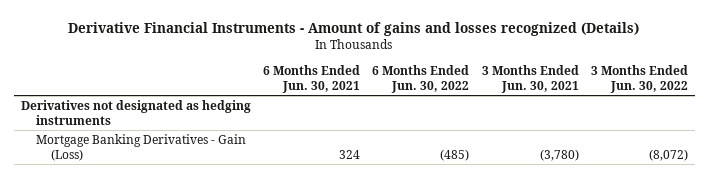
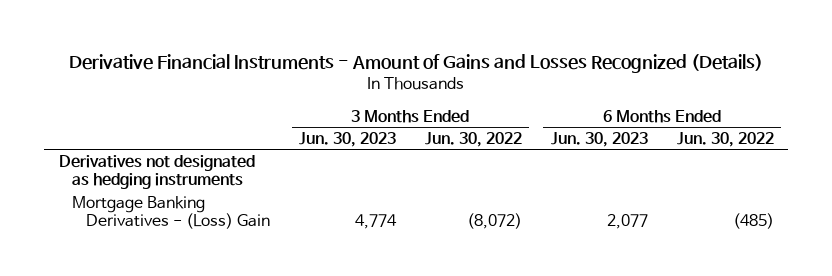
- Derivative Financial Instruments - Amount of gains and losses recognized (Details)
+ Derivative Financial Instruments - Amount of Gains and Losses Recognized (Details)
- | 6 Months Ended Jun. 30, 2021 | 6 Months Ended Jun. 30, 2022 | 3 Months Ended Jun. 30, 2021 | 3 Months Ended Jun. 30, 2022
+ | 3 Months Ended Jun. 30, 2023 | 3 Months Ended Jun. 30, 2022 | 6 Months Ended Jun. 30, 2023 | 6 Months Ended Jun. 30, 2022
- Mortgage Banking Derivatives - Gain (Loss) | 324 | (485) | (3,780) | (8,072)
+ Mortgage Banking Derivatives - (Loss) Gain | 4,774 | (8,072) | 2,077 | (485)

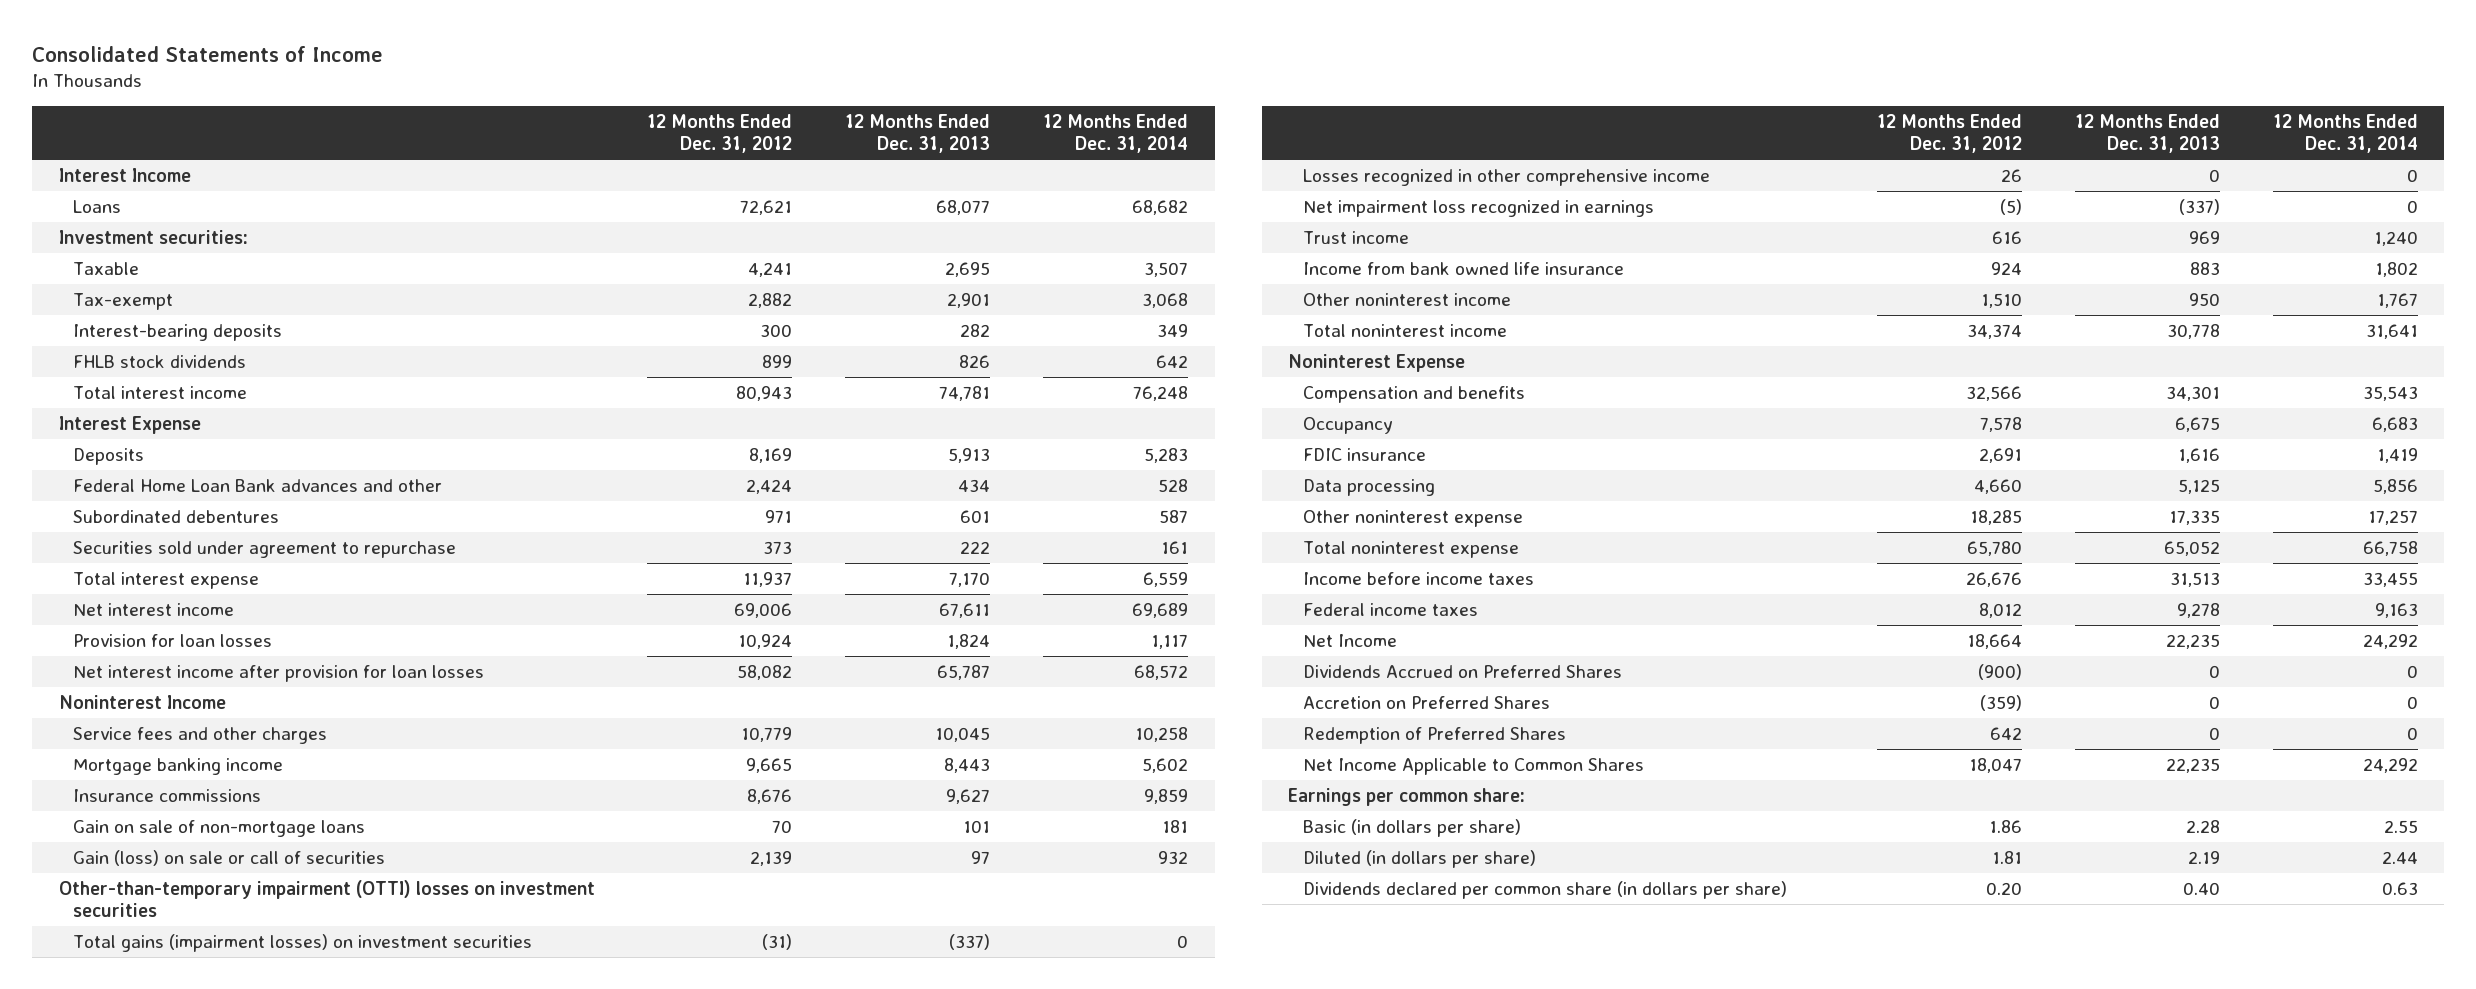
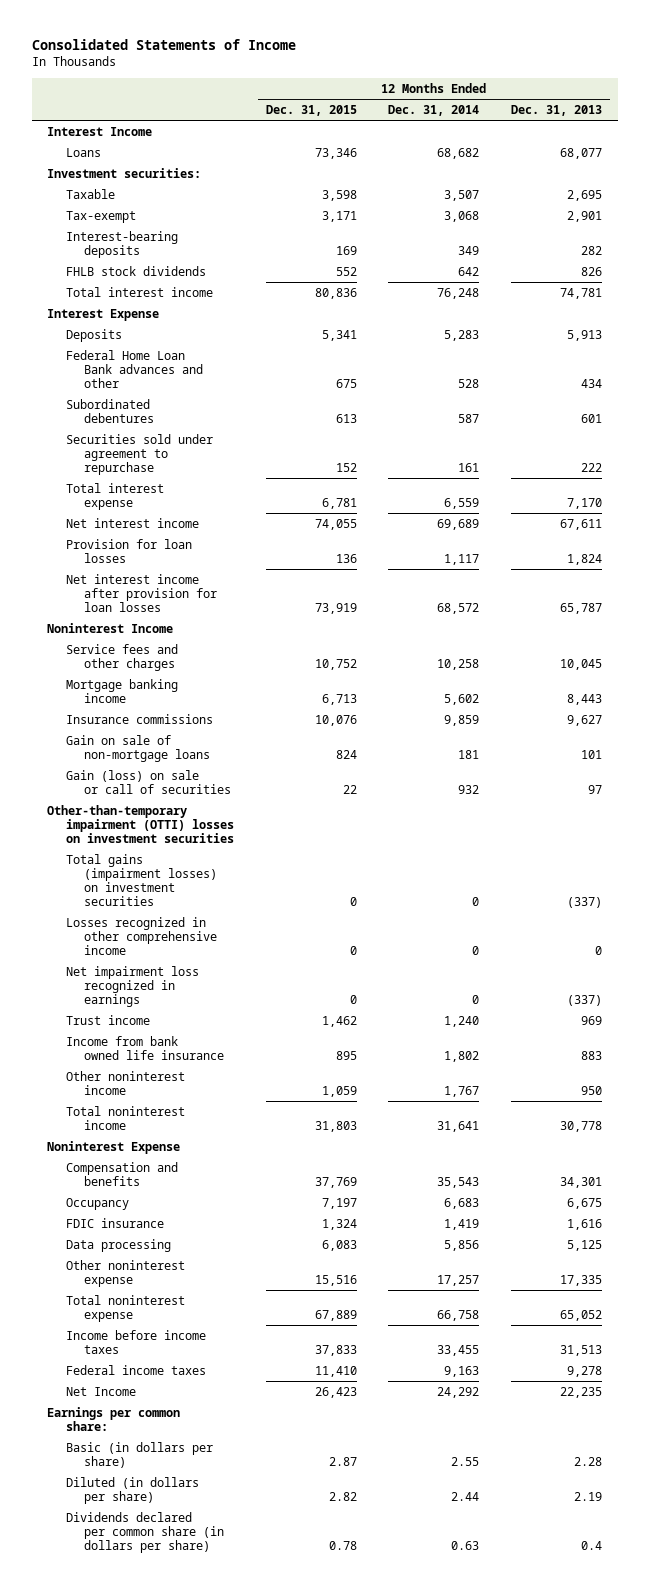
- | 12 Months Ended Dec. 31, 2012 | 12 Months Ended Dec. 31, 2013 | 12 Months Ended Dec. 31, 2014
+ | 12 Months Ended Dec. 31, 2015 | 12 Months Ended Dec. 31, 2014 | 12 Months Ended Dec. 31, 2013
- Dividends Accrued on Preferred Shares | (900) | 0 | 0
- Accretion on Preferred Shares | (359) | 0 | 0
- Redemption of Preferred Shares | 642 | 0 | 0
- Net Income Applicable to Common Shares | 18,047 | 22,235 | 24,292
- Dividends declared per common share (in dollars per share) | 0.20 | 0.40 | 0.63
+ Dividends declared per common share (in dollars per share) | 0.78 | 0.63 | 0.4

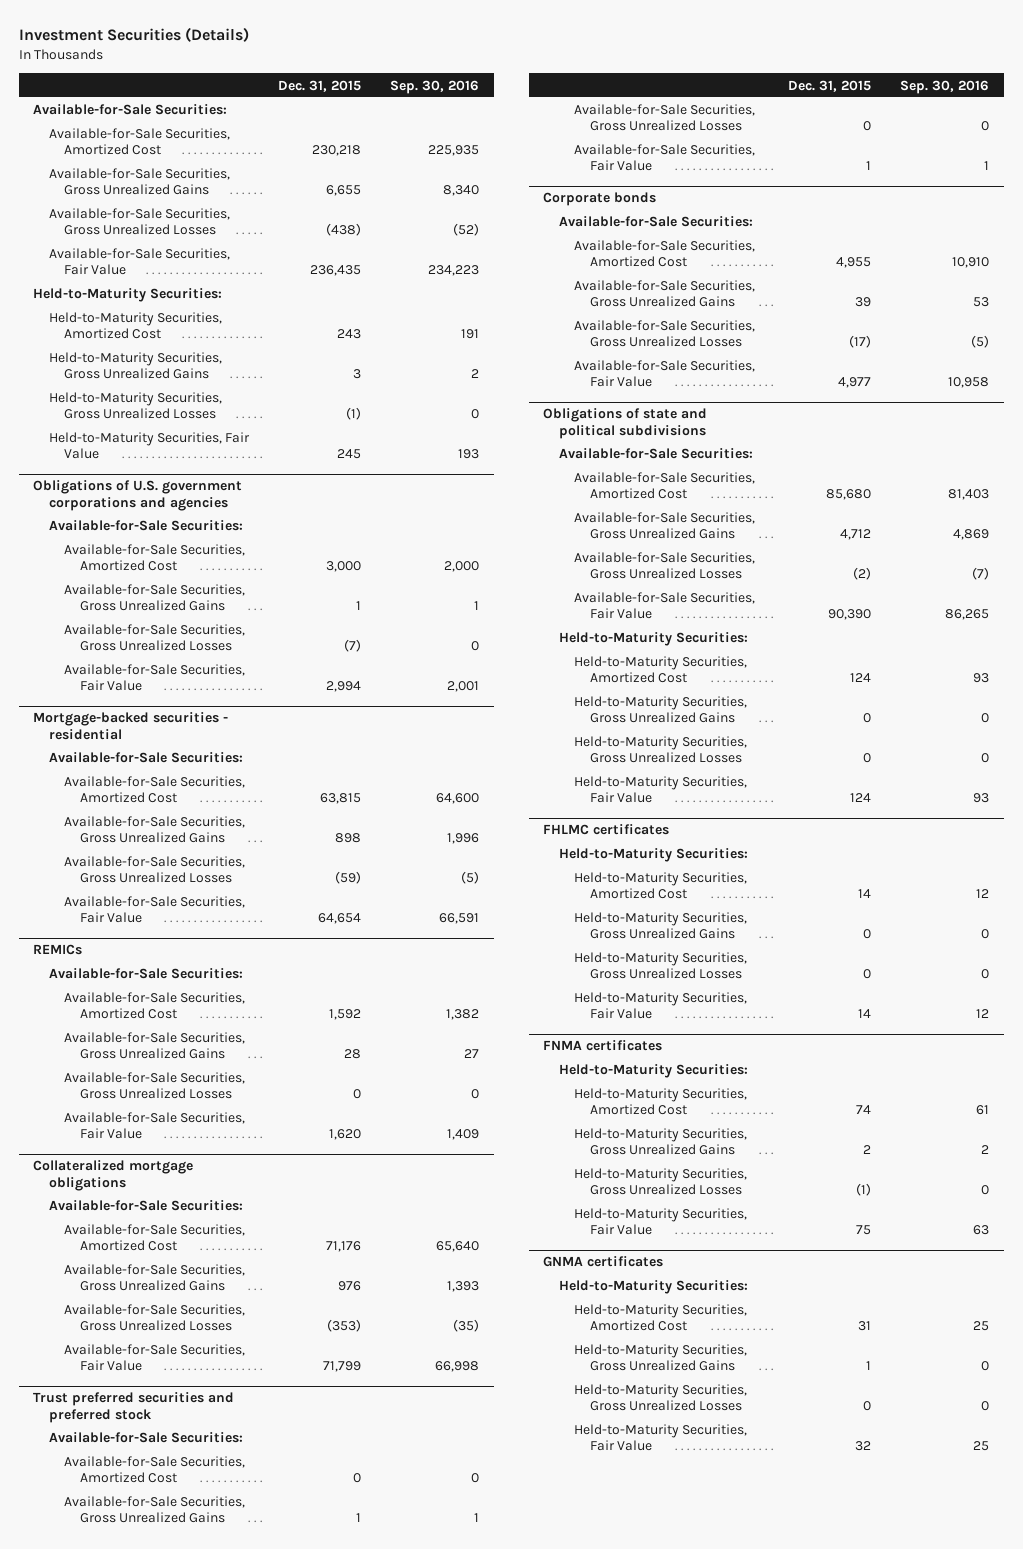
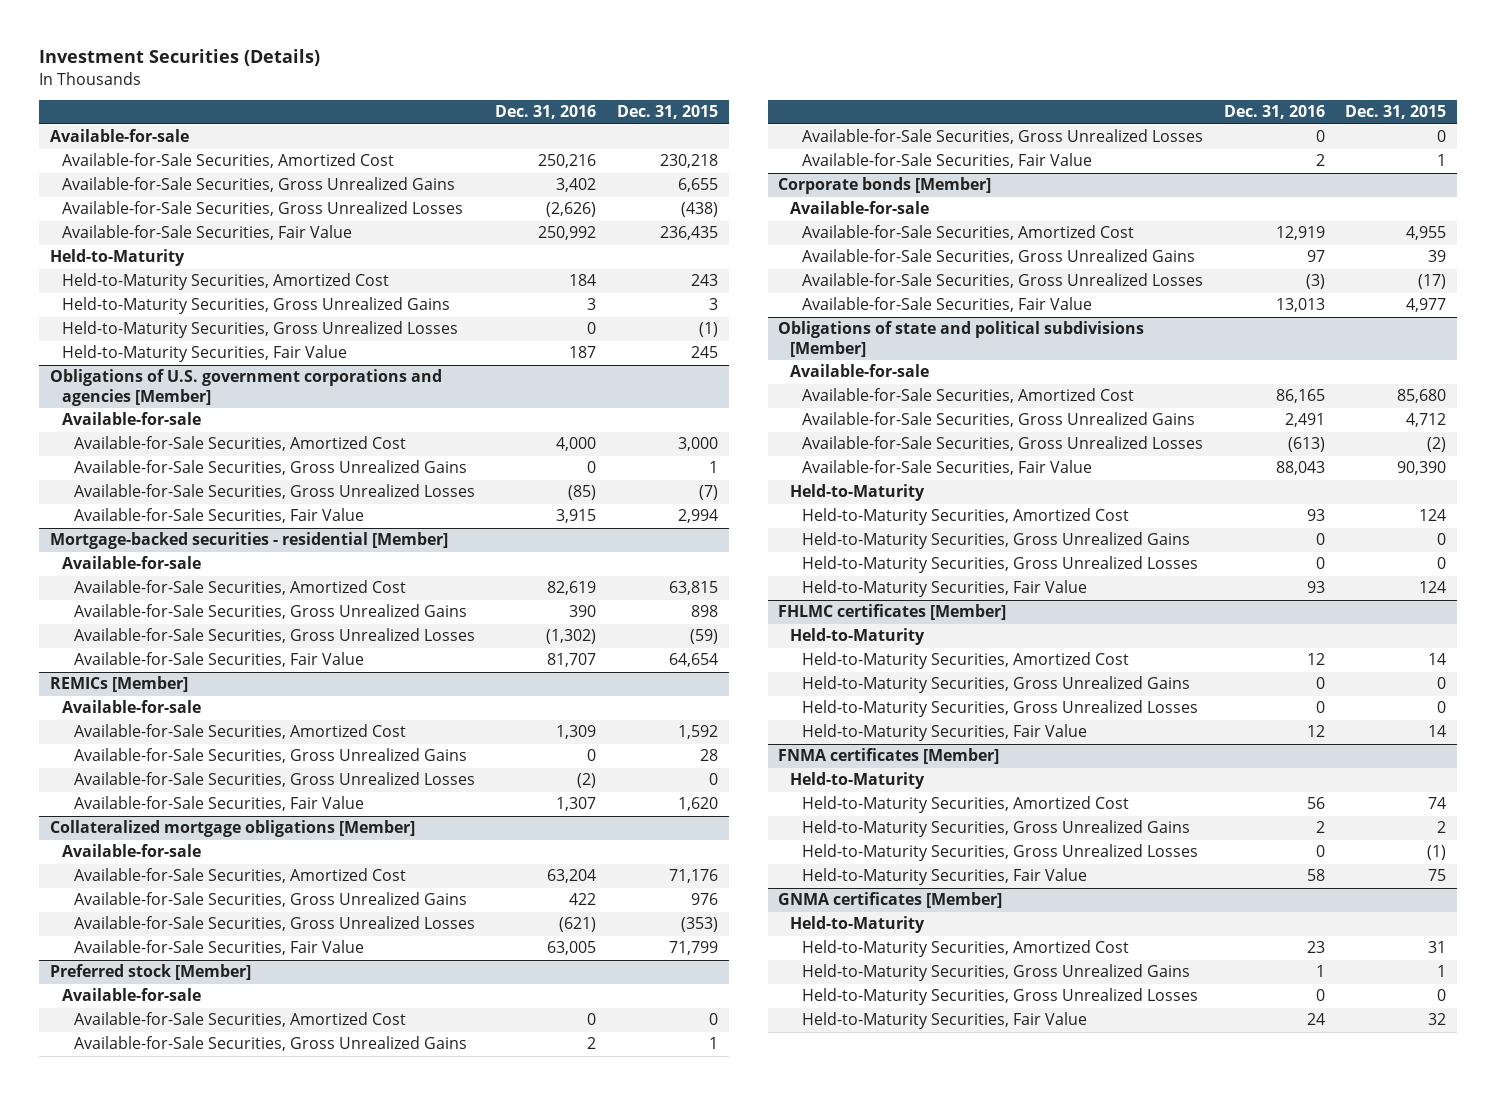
- | Dec. 31, 2015 | Sep. 30, 2016
+ | Dec. 31, 2016 | Dec. 31, 2015
- Available-for-Sale Securities:
+ Available-for-sale
- Held-to-Maturity Securities:
+ Held-to-Maturity
- Obligations of U.S. government corporations and agencies
- Available-for-Sale Securities:
+ Obligations of U.S. government corporations and agencies [Member]
+ Available-for-sale
- Mortgage-backed securities - residential
- Available-for-Sale Securities:
+ Mortgage-backed securities - residential [Member]
+ Available-for-sale
- REMICs
- Available-for-Sale Securities:
+ REMICs [Member]
+ Available-for-sale
- Collateralized mortgage obligations
- Available-for-Sale Securities:
+ Collateralized mortgage obligations [Member]
+ Available-for-sale
- Trust preferred securities and preferred stock
- Available-for-Sale Securities:
+ Preferred stock [Member]
+ Available-for-sale
- Corporate bonds
- Available-for-Sale Securities:
+ Corporate bonds [Member]
+ Available-for-sale
- Obligations of state and political subdivisions
- Available-for-Sale Securities:
+ Obligations of state and political subdivisions [Member]
+ Available-for-sale
- Held-to-Maturity Securities:
+ Held-to-Maturity
- FHLMC certificates
- Held-to-Maturity Securities:
+ FHLMC certificates [Member]
+ Held-to-Maturity
- FNMA certificates
- Held-to-Maturity Securities:
+ FNMA certificates [Member]
+ Held-to-Maturity
- GNMA certificates
- Held-to-Maturity Securities:
+ GNMA certificates [Member]
+ Held-to-Maturity

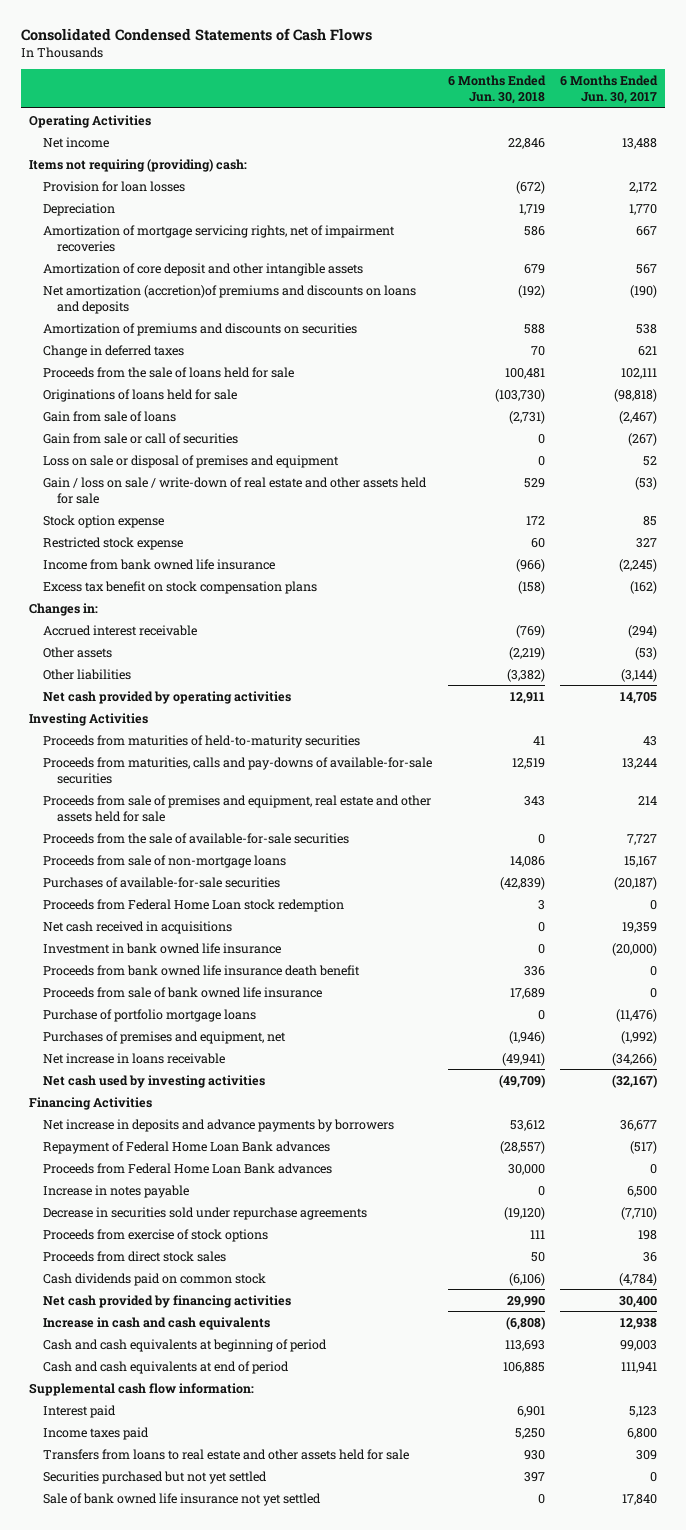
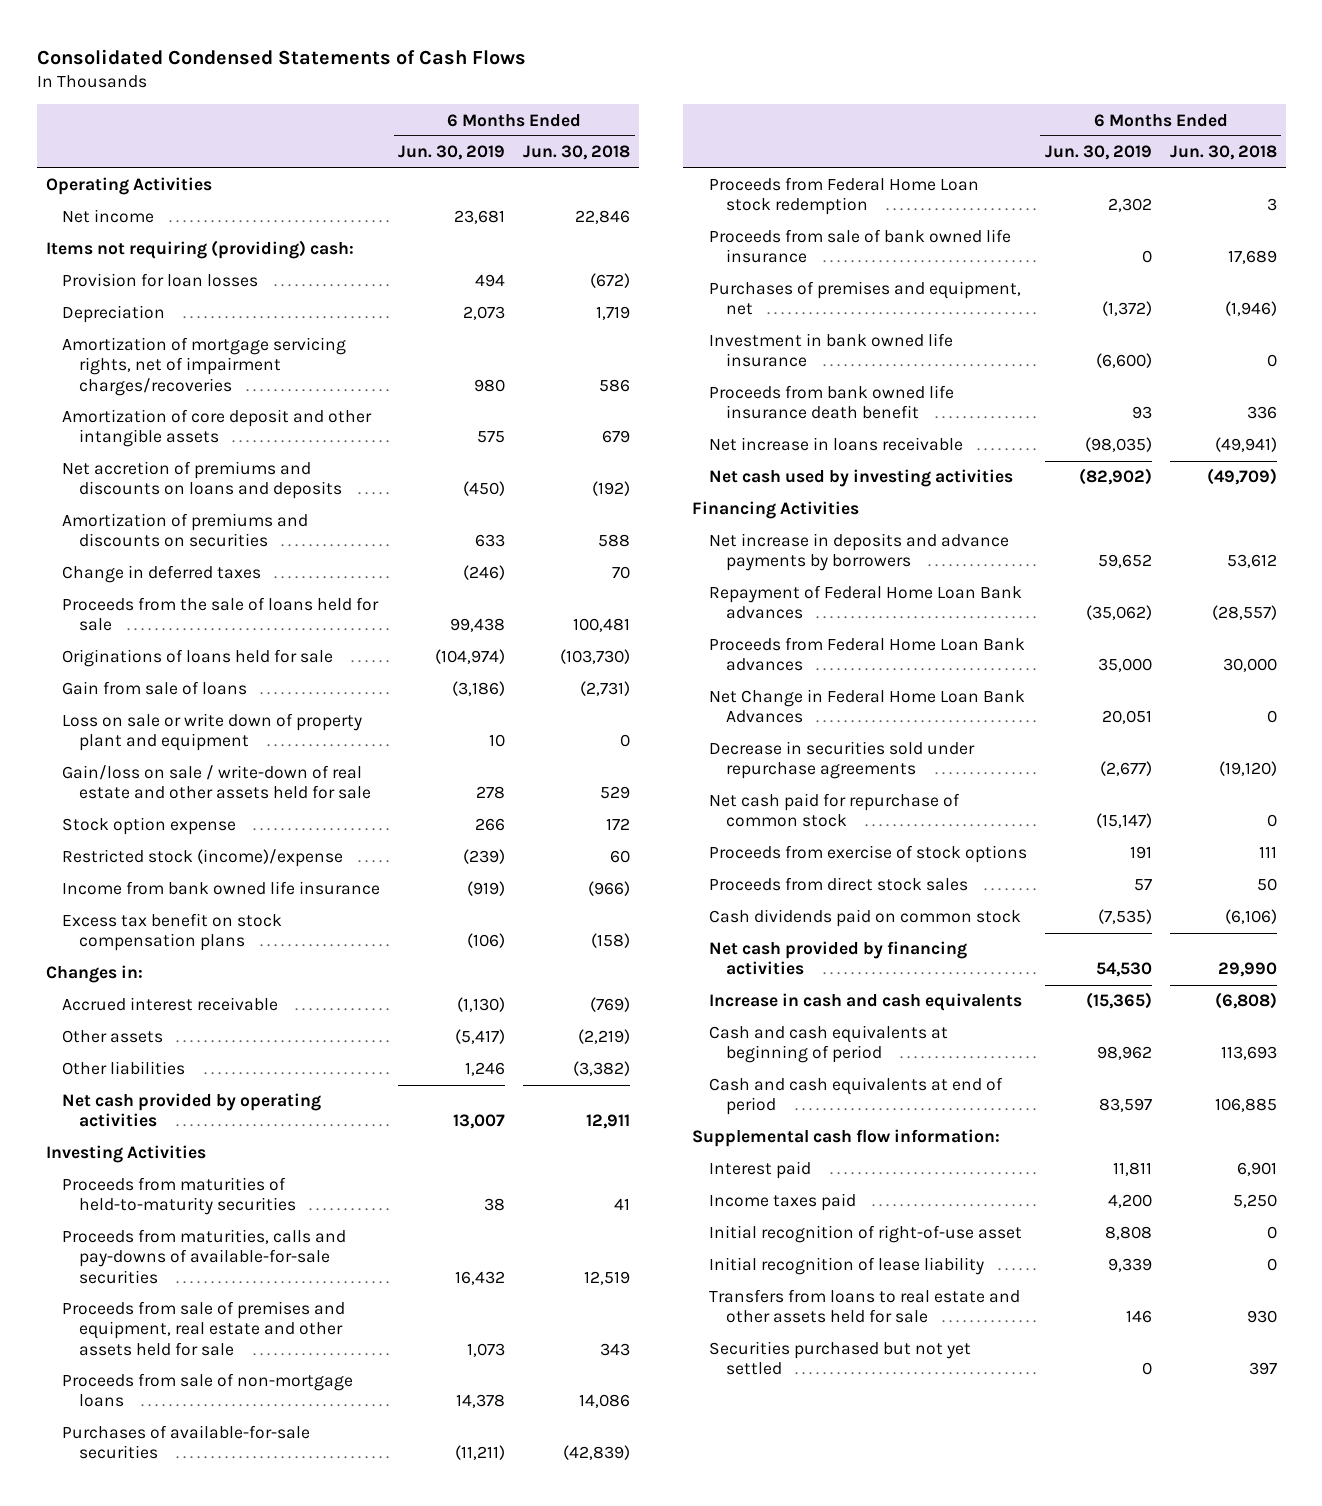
- | 6 Months Ended Jun. 30, 2018 | 6 Months Ended Jun. 30, 2017
+ | 6 Months Ended Jun. 30, 2019 | 6 Months Ended Jun. 30, 2018
- Amortization of mortgage servicing rights, net of impairment recoveries | 586 | 667
+ Amortization of mortgage servicing rights, net of impairment charges/recoveries | 980 | 586
- Net amortization (accretion)of premiums and discounts on loans and deposits | (192) | (190)
+ Net accretion of premiums and discounts on loans and deposits | (450) | (192)
- Gain from sale or call of securities | 0 | (267)
- Loss on sale or disposal of premises and equipment | 0 | 52
- Gain / loss on sale / write-down of real estate and other assets held for sale | 529 | (53)
+ Loss on sale or write down of property plant and equipment | 10 | 0
+ Gain/loss on sale / write-down of real estate and other assets held for sale | 278 | 529
- Restricted stock expense | 60 | 327
+ Restricted stock (income)/expense | (239) | 60
- Proceeds from the sale of available-for-sale securities | 0 | 7,727
- Net cash received in acquisitions | 0 | 19,359
- Purchase of portfolio mortgage loans | 0 | (11,476)
moved down: Investment in bank owned life insurance | (6,600) | 0
moved down: Proceeds from bank owned life insurance death benefit | 93 | 336
- Increase in notes payable | 0 | 6,500
+ Net Change in Federal Home Loan Bank Advances | 20,051 | 0
+ Net cash paid for repurchase of common stock | (15,147) | 0
+ Initial recognition of right-of-use asset | 8,808 | 0
+ Initial recognition of lease liability | 9,339 | 0
- Sale of bank owned life insurance not yet settled | 0 | 17,840

